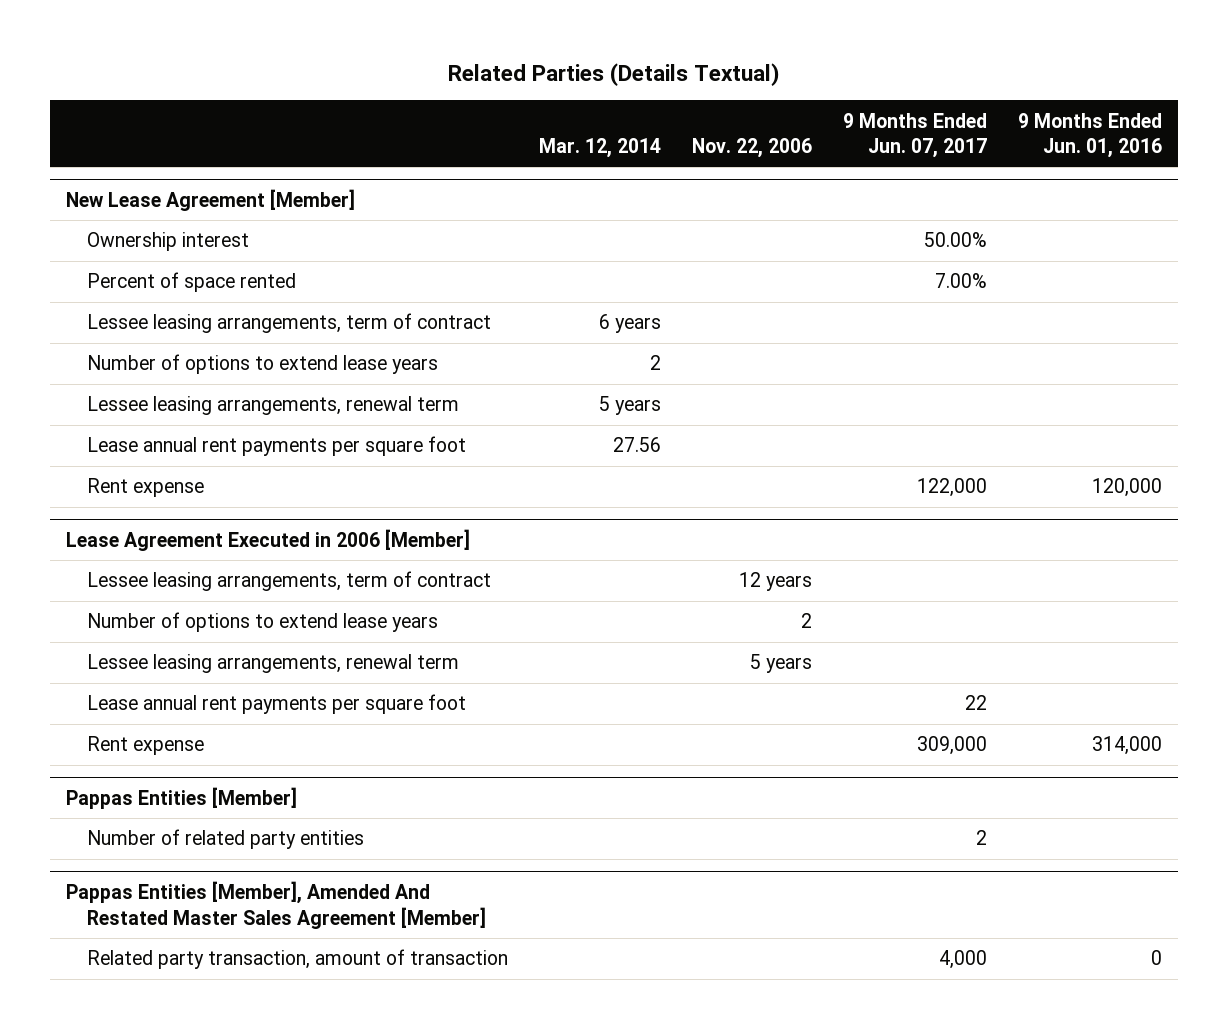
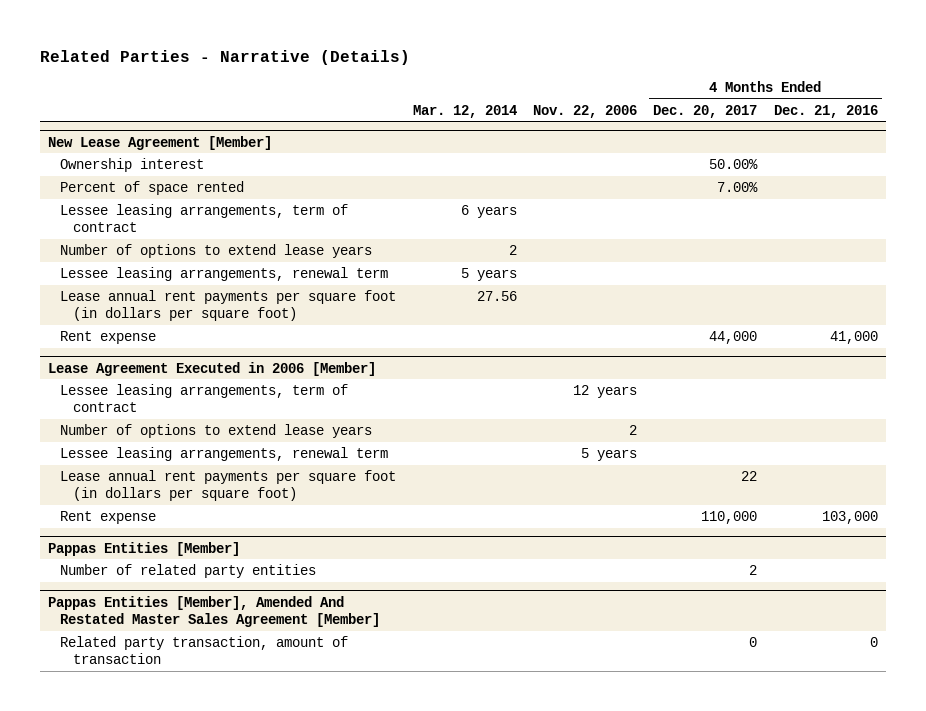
- Related Parties (Details Textual)
+ Related Parties - Narrative (Details)
- | Mar. 12, 2014 | Nov. 22, 2006 | 9 Months Ended Jun. 07, 2017 | 9 Months Ended Jun. 01, 2016
+ | Mar. 12, 2014 | Nov. 22, 2006 | 4 Months Ended Dec. 20, 2017 | 4 Months Ended Dec. 21, 2016
@ New Lease Agreement [Member]
- Lease annual rent payments per square foot | 27.56 | | |
+ Lease annual rent payments per square foot (in dollars per square foot) | 27.56 | | |
@ Lease Agreement Executed in 2006 [Member]
- Lease annual rent payments per square foot | | | 22 |
+ Lease annual rent payments per square foot (in dollars per square foot) | | | 22 |

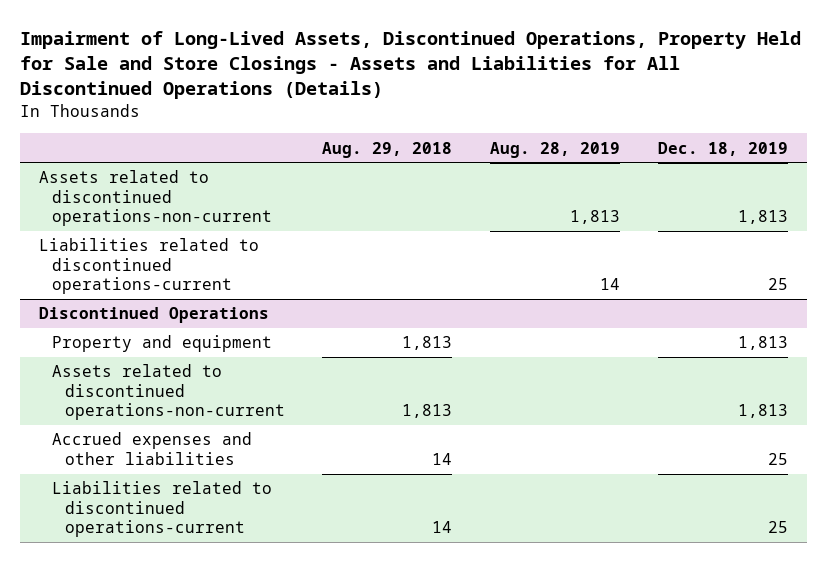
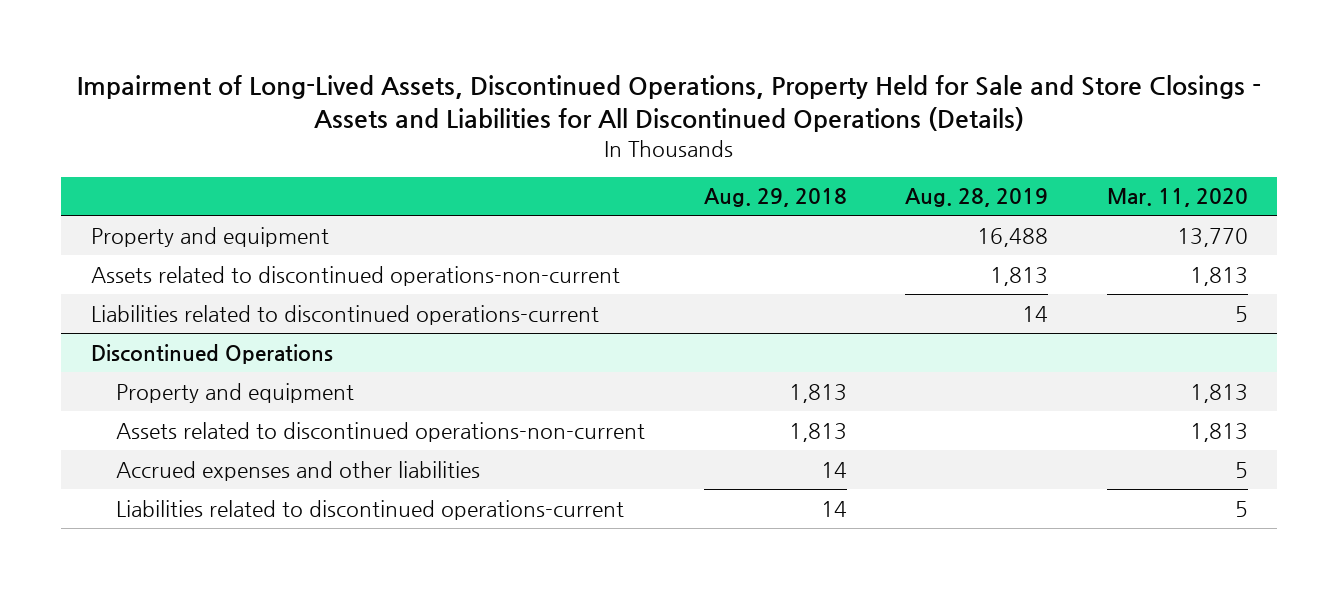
- | Aug. 29, 2018 | Aug. 28, 2019 | Dec. 18, 2019
+ | Aug. 29, 2018 | Aug. 28, 2019 | Mar. 11, 2020
+ Property and equipment | | 16,488 | 13,770

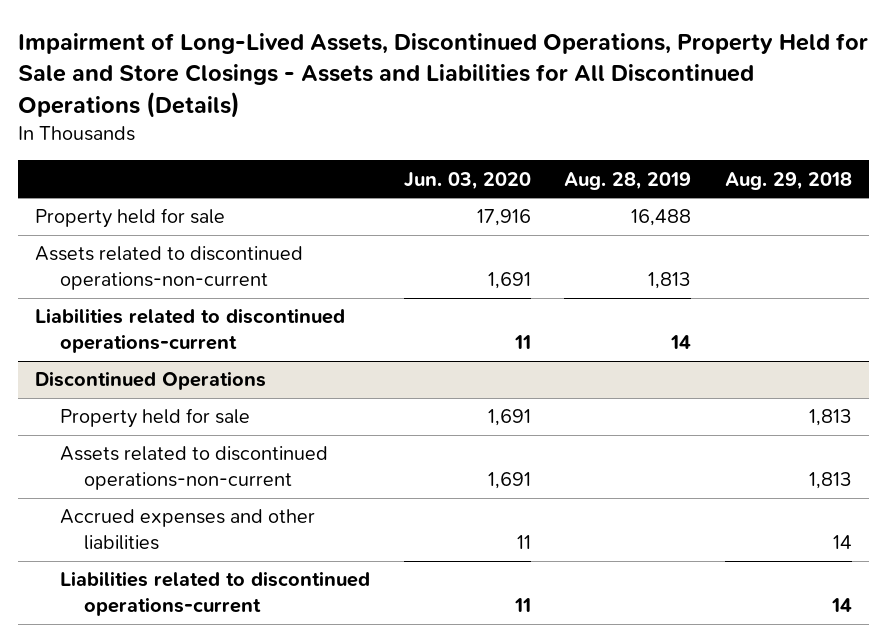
- | Aug. 29, 2018 | Aug. 28, 2019 | Mar. 11, 2020
+ | Jun. 03, 2020 | Aug. 28, 2019 | Aug. 29, 2018
- Property and equipment | | 16,488 | 13,770
+ Property held for sale | 17,916 | 16,488 |
@ Discontinued Operations
- Property and equipment | 1,813 | | 1,813
+ Property held for sale | 1,691 | | 1,813

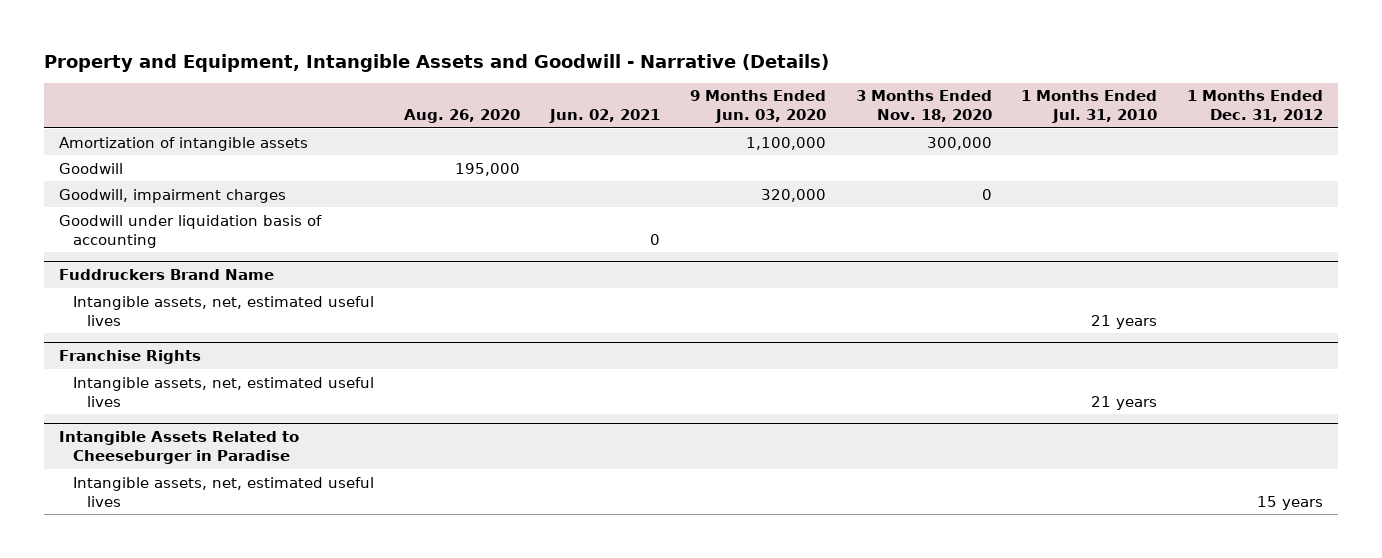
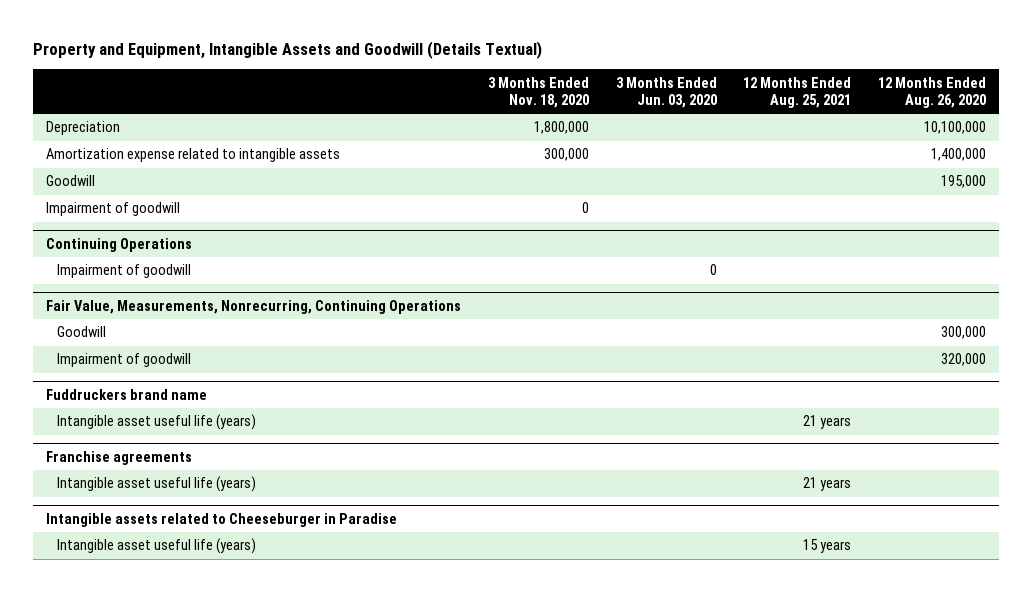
- Property and Equipment, Intangible Assets and Goodwill - Narrative (Details)
+ Property and Equipment, Intangible Assets and Goodwill (Details Textual)
- | Aug. 26, 2020 | Jun. 02, 2021 | 9 Months Ended Jun. 03, 2020 | 3 Months Ended Nov. 18, 2020 | 1 Months Ended Jul. 31, 2010 | 1 Months Ended Dec. 31, 2012
+ | 3 Months Ended Nov. 18, 2020 | 3 Months Ended Jun. 03, 2020 | 12 Months Ended Aug. 25, 2021 | 12 Months Ended Aug. 26, 2020
- Amortization of intangible assets | | | 1,100,000 | 300,000 | |
+ Depreciation | 1,800,000 | | | 10,100,000
+ Amortization expense related to intangible assets | 300,000 | | | 1,400,000
- Goodwill, impairment charges | | | 320,000 | 0 | |
- Goodwill under liquidation basis of accounting | | 0 | | | |
- Fuddruckers Brand Name
- Intangible assets, net, estimated useful lives | | | | | 21 years |
- Franchise Rights
- Intangible assets, net, estimated useful lives | | | | | 21 years |
- Intangible Assets Related to Cheeseburger in Paradise
- Intangible assets, net, estimated useful lives | | | | | | 15 years
+ Impairment of goodwill | 0 | | |
+ Continuing Operations
+ Impairment of goodwill | | 0 | |
+ Fair Value, Measurements, Nonrecurring, Continuing Operations
+ Goodwill | | | | 300,000
+ Impairment of goodwill | | | | 320,000
+ Fuddruckers brand name
+ Intangible asset useful life (years) | | | 21 years |
+ Franchise agreements
+ Intangible asset useful life (years) | | | 21 years |
+ Intangible assets related to Cheeseburger in Paradise
+ Intangible asset useful life (years) | | | 15 years |

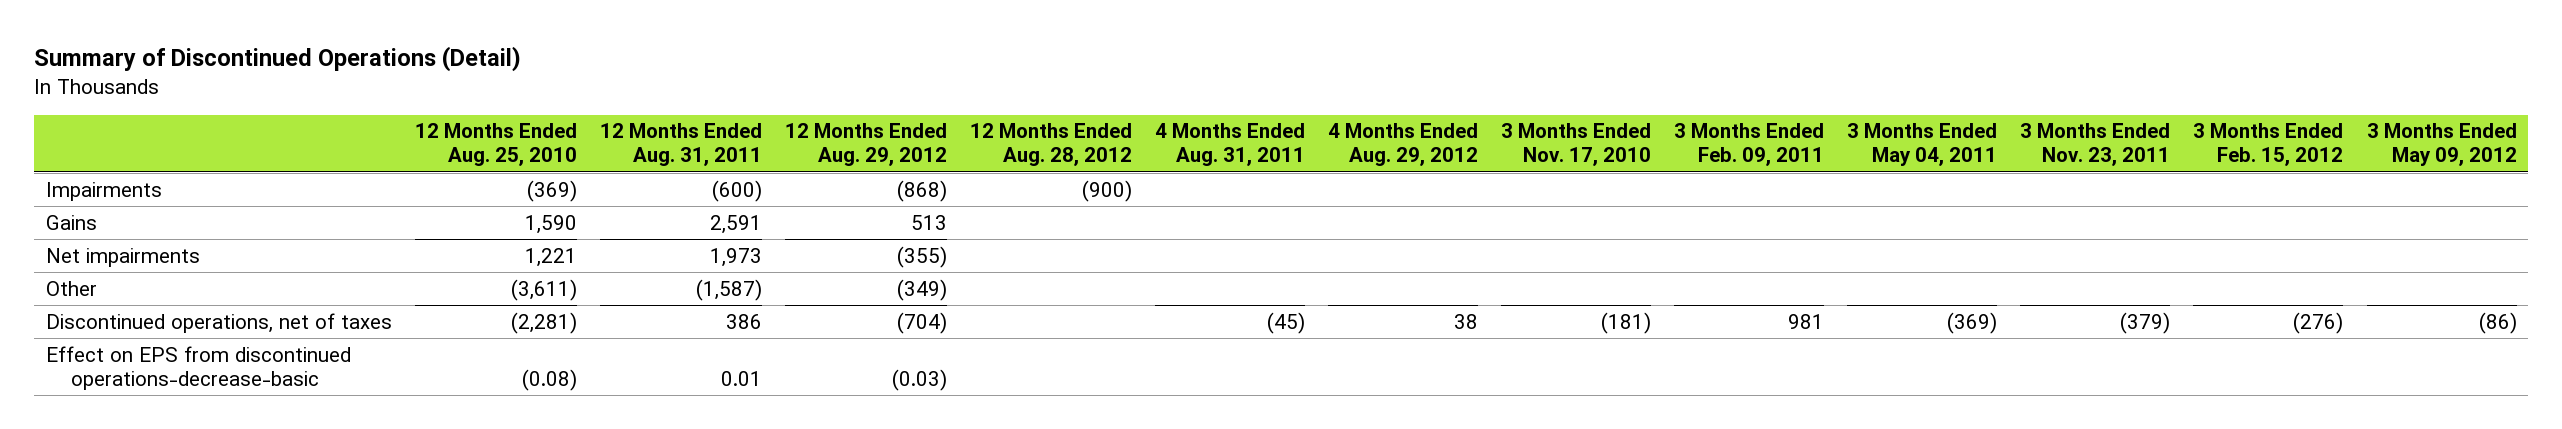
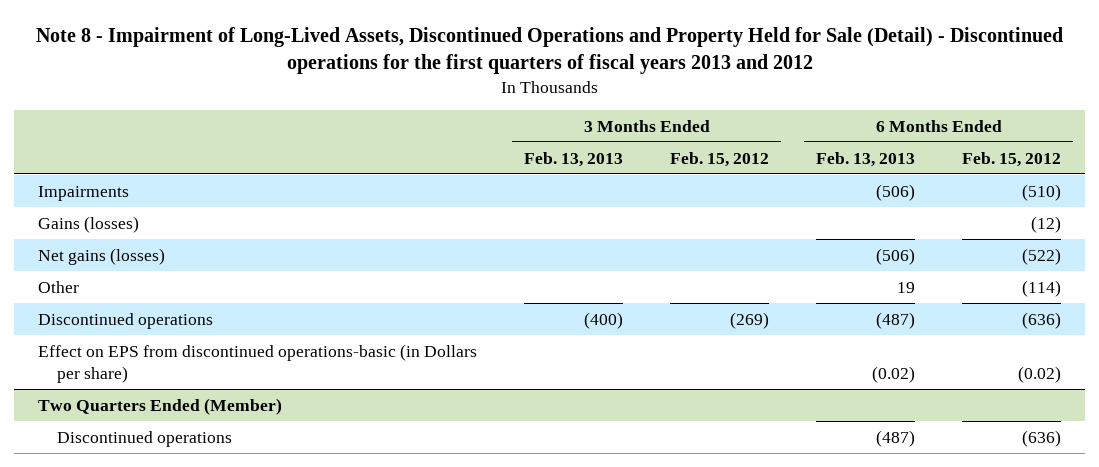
- Summary of Discontinued Operations (Detail)
+ Note 8 - Impairment of Long-Lived Assets, Discontinued Operations and Property Held for Sale (Detail) - Discontinued operations for the first quarters of fiscal years 2013 and 2012
- | 12 Months Ended Aug. 25, 2010 | 12 Months Ended Aug. 31, 2011 | 12 Months Ended Aug. 29, 2012 | 12 Months Ended Aug. 28, 2012 | 4 Months Ended Aug. 31, 2011 | 4 Months Ended Aug. 29, 2012 | 3 Months Ended Nov. 17, 2010 | 3 Months Ended Feb. 09, 2011 | 3 Months Ended May 04, 2011 | 3 Months Ended Nov. 23, 2011 | 3 Months Ended Feb. 15, 2012 | 3 Months Ended May 09, 2012
+ | 3 Months Ended Feb. 13, 2013 | 3 Months Ended Feb. 15, 2012 | 6 Months Ended Feb. 13, 2013 | 6 Months Ended Feb. 15, 2012
- Gains | 1,590 | 2,591 | 513 | | | | | | | | |
- Net impairments | 1,221 | 1,973 | (355) | | | | | | | | |
+ Gains (losses) | | | | (12)
+ Net gains (losses) | | | (506) | (522)
- Discontinued operations, net of taxes | (2,281) | 386 | (704) | | (45) | 38 | (181) | 981 | (369) | (379) | (276) | (86)
- Effect on EPS from discontinued operations-decrease-basic | (0.08) | 0.01 | (0.03) | | | | | | | | |
+ Discontinued operations | (400) | (269) | (487) | (636)
+ Effect on EPS from discontinued operations-basic (in Dollars per share) | | | (0.02) | (0.02)
+ Two Quarters Ended (Member)
+ Discontinued operations | | | (487) | (636)

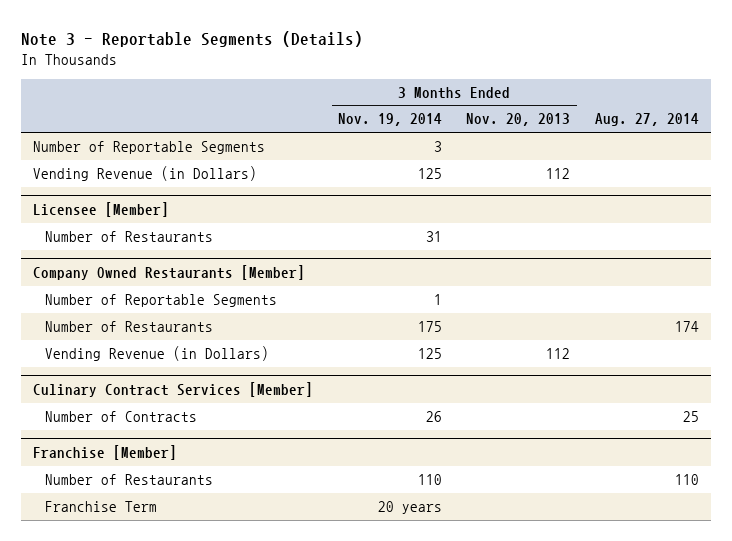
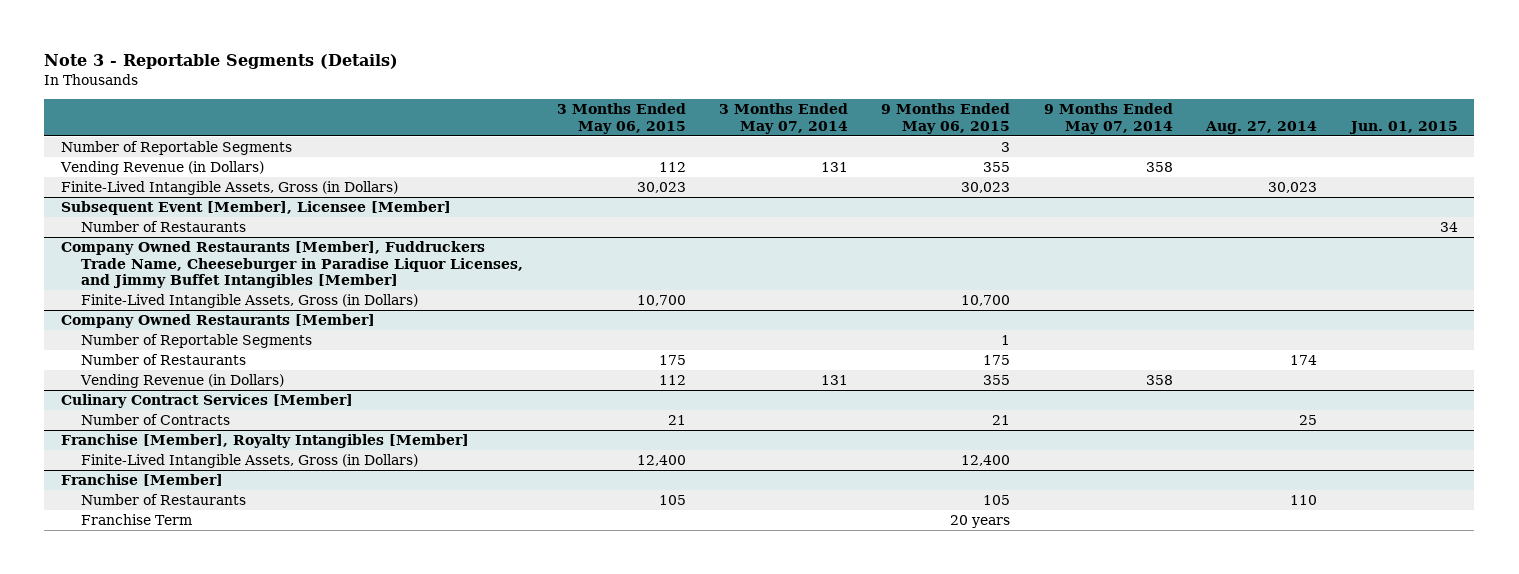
- | 3 Months Ended Nov. 19, 2014 | 3 Months Ended Nov. 20, 2013 | Aug. 27, 2014
+ | 3 Months Ended May 06, 2015 | 3 Months Ended May 07, 2014 | 9 Months Ended May 06, 2015 | 9 Months Ended May 07, 2014 | Aug. 27, 2014 | Jun. 01, 2015
- Licensee [Member]
+ Finite-Lived Intangible Assets, Gross (in Dollars) | 30,023 | | 30,023 | | 30,023 |
+ Subsequent Event [Member], Licensee [Member]
+ Company Owned Restaurants [Member], Fuddruckers Trade Name, Cheeseburger in Paradise Liquor Licenses, and Jimmy Buffet Intangibles [Member]
+ Finite-Lived Intangible Assets, Gross (in Dollars) | 10,700 | | 10,700 | | |
+ Franchise [Member], Royalty Intangibles [Member]
+ Finite-Lived Intangible Assets, Gross (in Dollars) | 12,400 | | 12,400 | | |

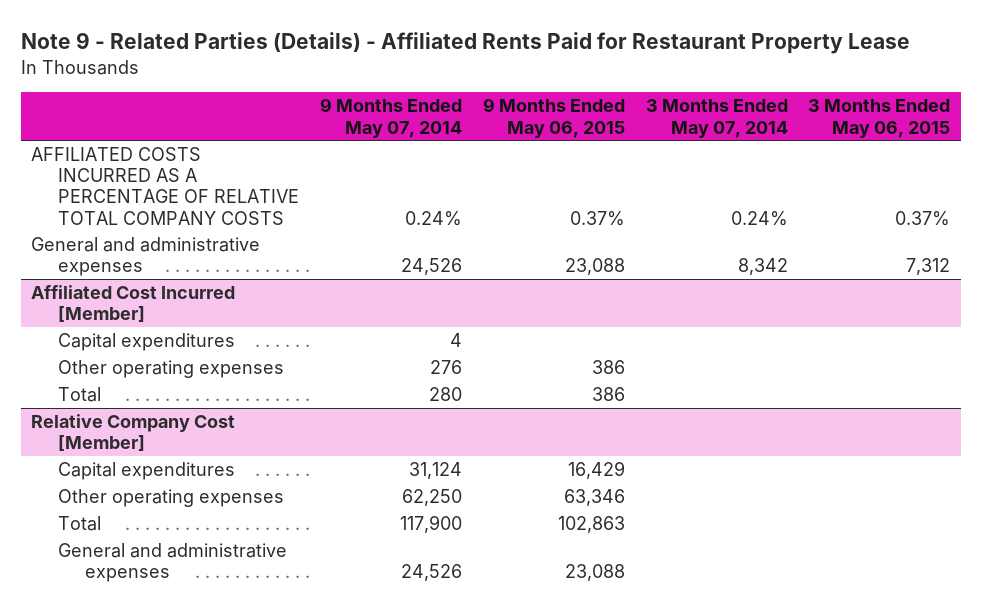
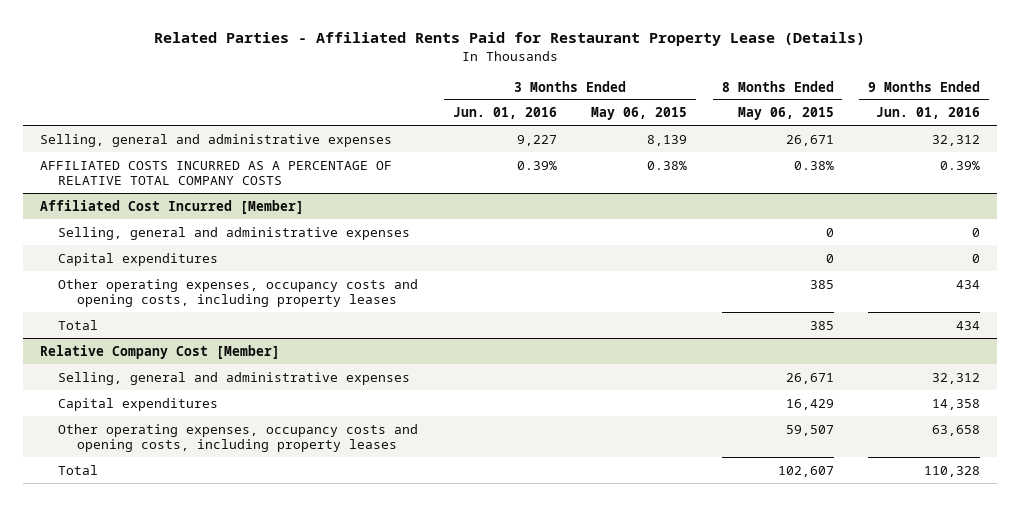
- Note 9 - Related Parties (Details) - Affiliated Rents Paid for Restaurant Property Lease
+ Related Parties - Affiliated Rents Paid for Restaurant Property Lease (Details)
- | 9 Months Ended May 07, 2014 | 9 Months Ended May 06, 2015 | 3 Months Ended May 07, 2014 | 3 Months Ended May 06, 2015
+ | 3 Months Ended Jun. 01, 2016 | 3 Months Ended May 06, 2015 | 8 Months Ended May 06, 2015 | 9 Months Ended Jun. 01, 2016
- AFFILIATED COSTS INCURRED AS A PERCENTAGE OF RELATIVE TOTAL COMPANY COSTS | 0.24% | 0.37% | 0.24% | 0.37%
- General and administrative expenses | 24,526 | 23,088 | 8,342 | 7,312
+ Selling, general and administrative expenses | 9,227 | 8,139 | 26,671 | 32,312
+ AFFILIATED COSTS INCURRED AS A PERCENTAGE OF RELATIVE TOTAL COMPANY COSTS | 0.39% | 0.38% | 0.38% | 0.39%
@ Affiliated Cost Incurred [Member]
+ Selling, general and administrative expenses | | | 0 | 0
- Other operating expenses | 276 | 386 | |
+ Other operating expenses, occupancy costs and opening costs, including property leases | | | 385 | 434
@ Relative Company Cost [Member]
+ Selling, general and administrative expenses | | | 26,671 | 32,312
- Other operating expenses | 62,250 | 63,346 | |
+ Other operating expenses, occupancy costs and opening costs, including property leases | | | 59,507 | 63,658
- General and administrative expenses | 24,526 | 23,088 | |

